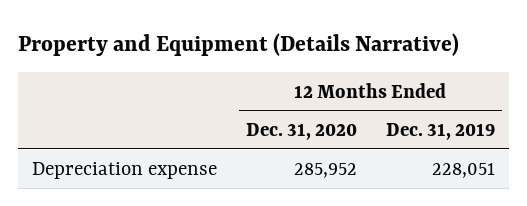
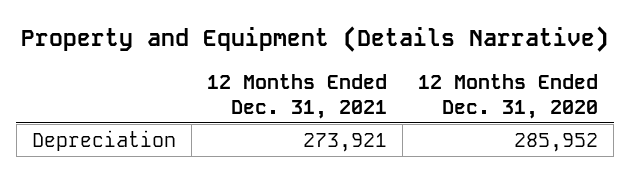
- | 12 Months Ended Dec. 31, 2020 | 12 Months Ended Dec. 31, 2019
+ | 12 Months Ended Dec. 31, 2021 | 12 Months Ended Dec. 31, 2020
- Depreciation expense | 285,952 | 228,051
+ Depreciation | 273,921 | 285,952

